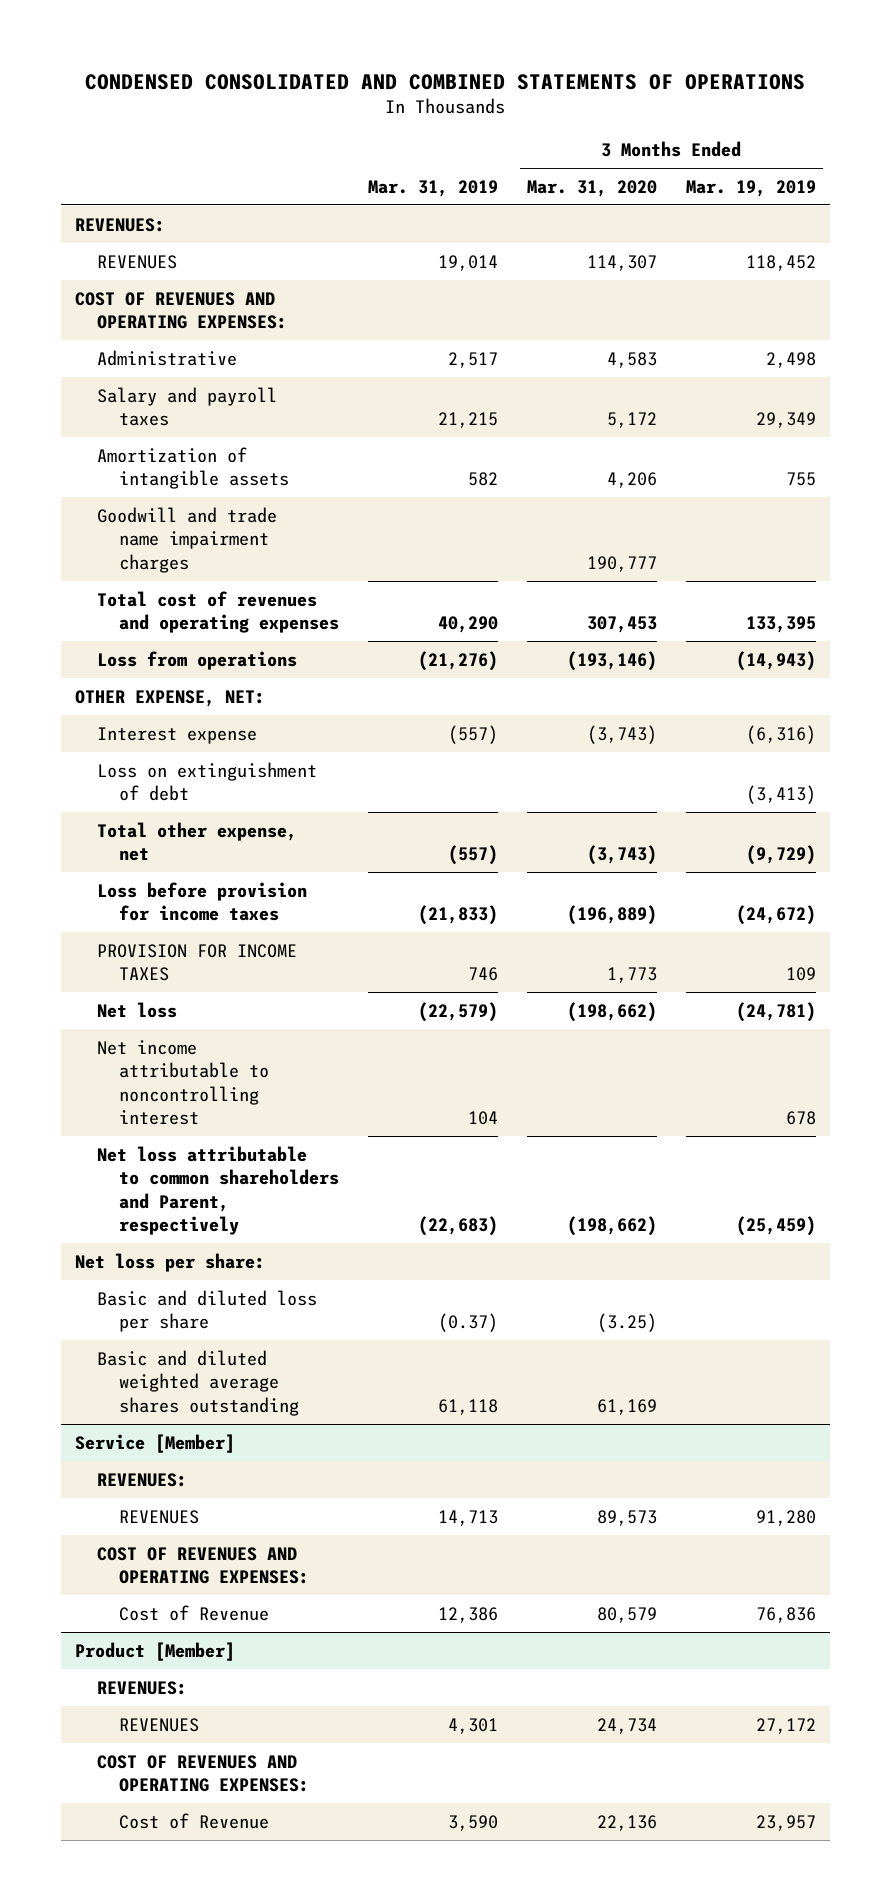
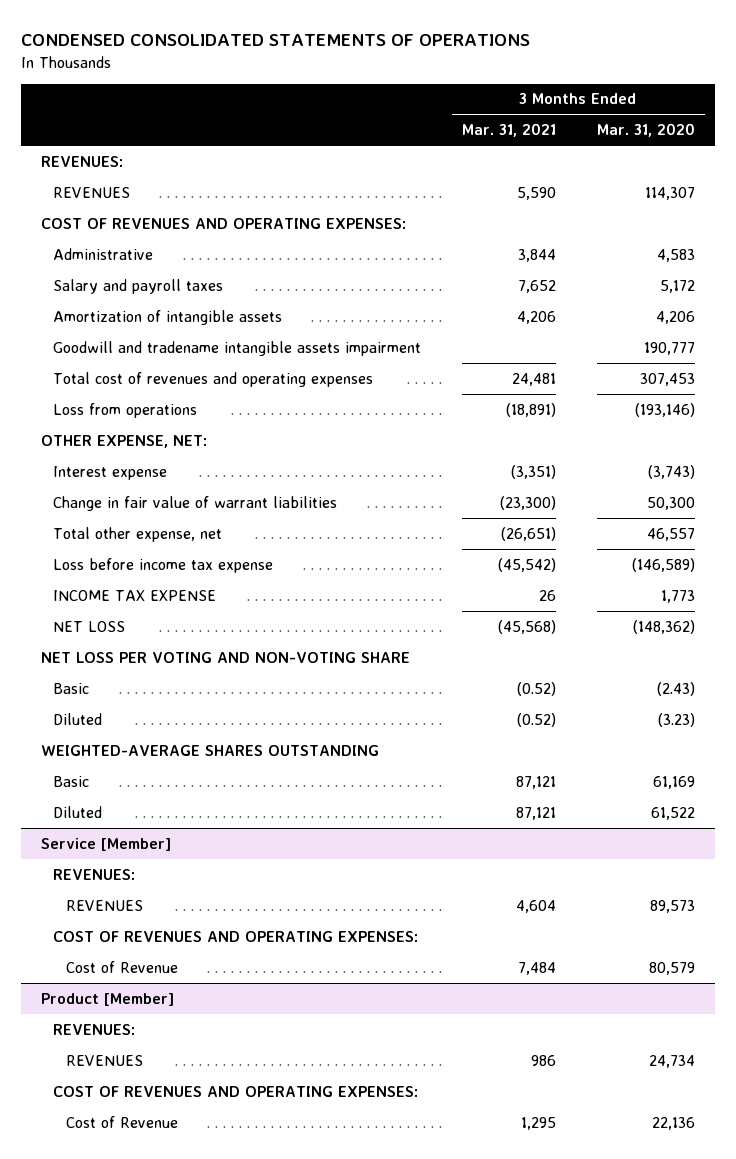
- CONDENSED CONSOLIDATED AND COMBINED STATEMENTS OF OPERATIONS
+ CONDENSED CONSOLIDATED STATEMENTS OF OPERATIONS
- | Mar. 31, 2019 | 3 Months Ended Mar. 31, 2020 | 3 Months Ended Mar. 19, 2019
+ | 3 Months Ended Mar. 31, 2021 | 3 Months Ended Mar. 31, 2020
- Goodwill and trade name impairment charges | | 190,777 |
+ Goodwill and tradename intangible assets impairment | | 190,777
- Loss on extinguishment of debt | | | (3,413)
- Total other expense, net | (557) | (3,743) | (9,729)
- Loss before provision for income taxes | (21,833) | (196,889) | (24,672)
- PROVISION FOR INCOME TAXES | 746 | 1,773 | 109
- Net loss | (22,579) | (198,662) | (24,781)
- Net income attributable to noncontrolling interest | 104 | | 678
- Net loss attributable to common shareholders and Parent, respectively | (22,683) | (198,662) | (25,459)
- Net loss per share:
- Basic and diluted loss per share | (0.37) | (3.25) |
- Basic and diluted weighted average shares outstanding | 61,118 | 61,169 |
+ Change in fair value of warrant liabilities | (23,300) | 50,300
+ Total other expense, net | (26,651) | 46,557
+ Loss before income tax expense | (45,542) | (146,589)
+ INCOME TAX EXPENSE | 26 | 1,773
+ NET LOSS | (45,568) | (148,362)
+ NET LOSS PER VOTING AND NON-VOTING SHARE
+ Basic | (0.52) | (2.43)
+ Diluted | (0.52) | (3.23)
+ WEIGHTED-AVERAGE SHARES OUTSTANDING
+ Basic | 87,121 | 61,169
+ Diluted | 87,121 | 61,522

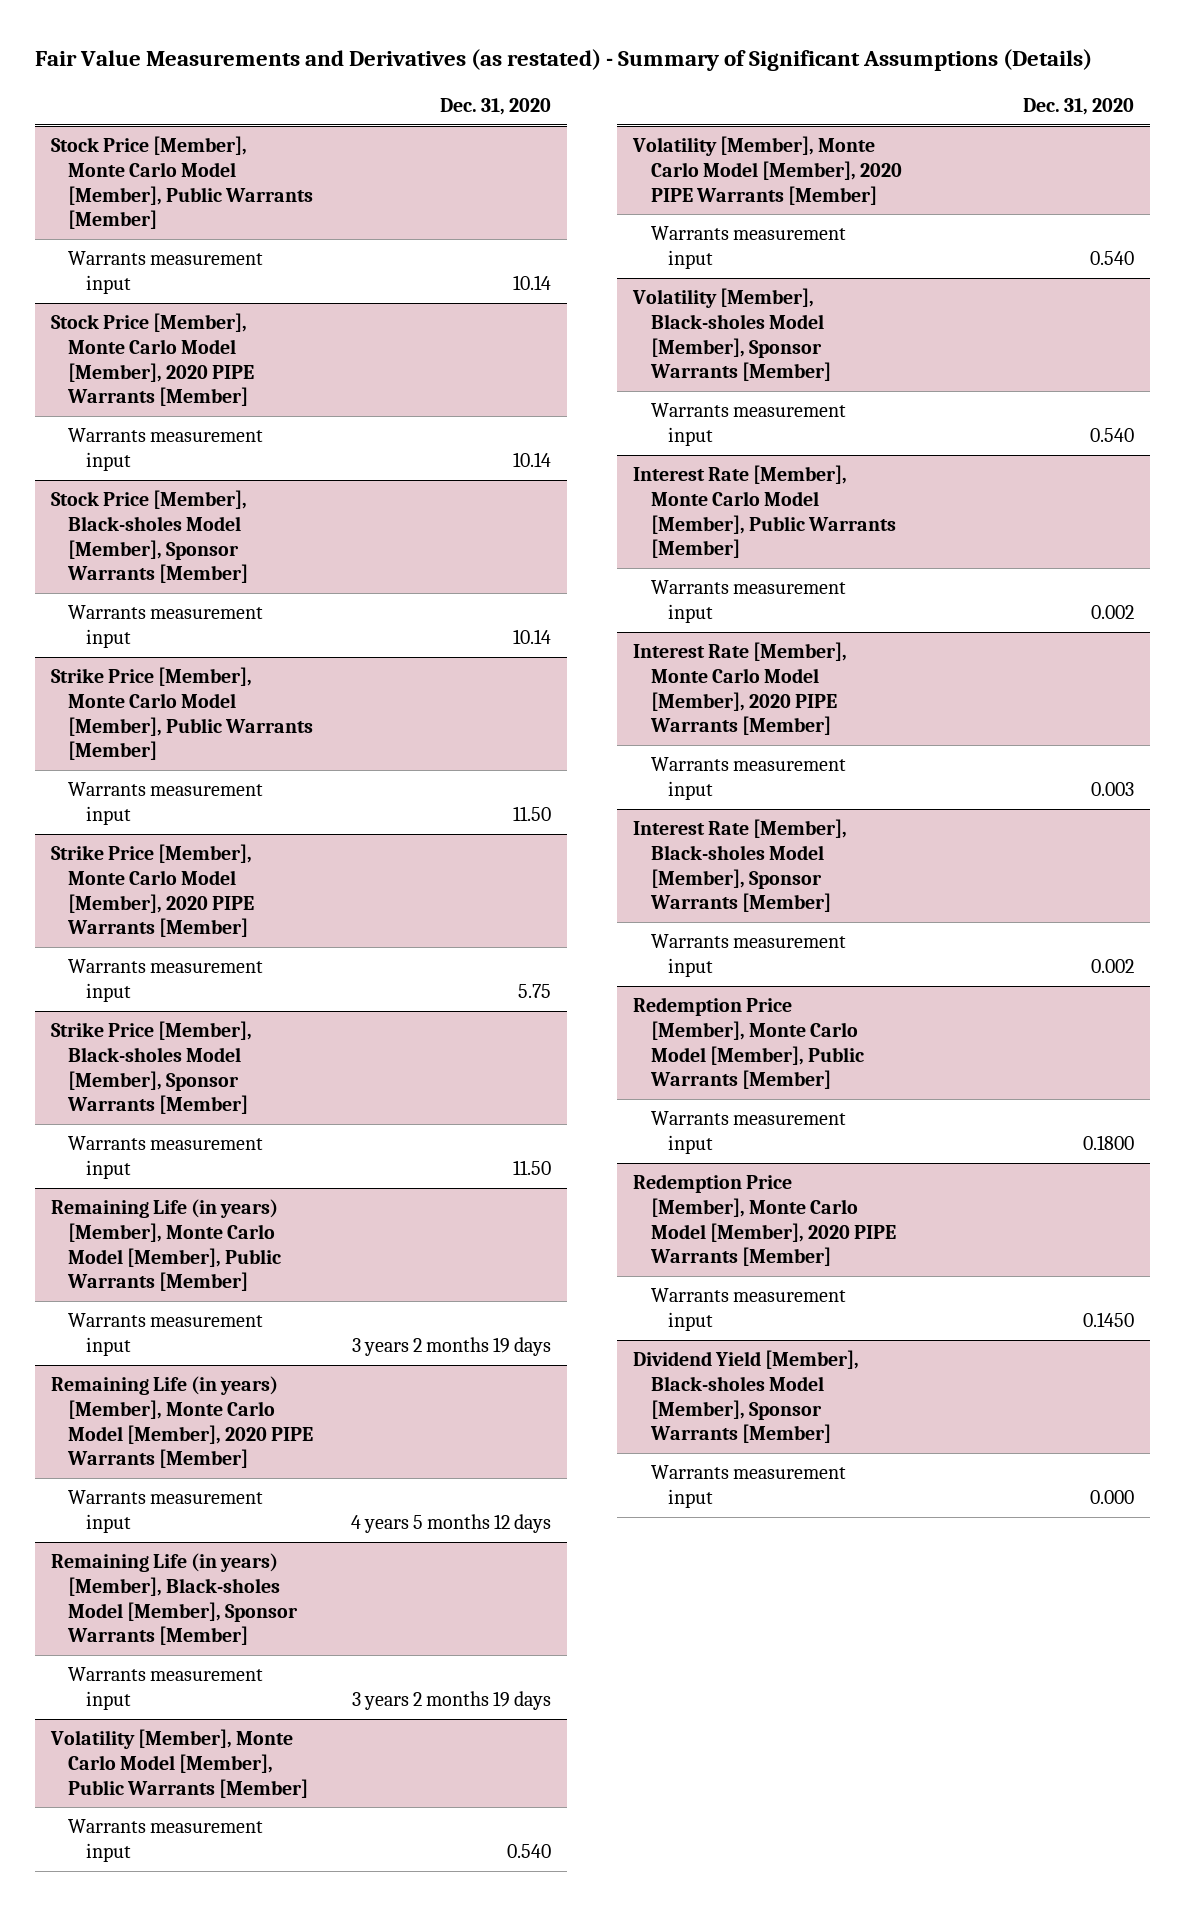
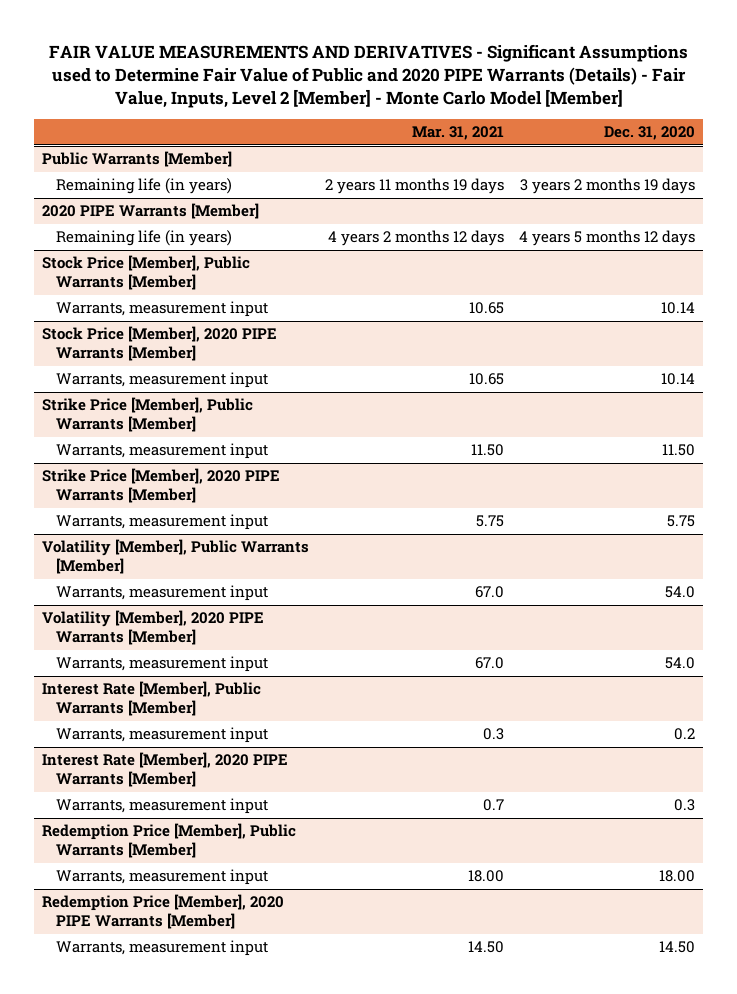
- Fair Value Measurements and Derivatives (as restated) - Summary of Significant Assumptions (Details)
+ FAIR VALUE MEASUREMENTS AND DERIVATIVES - Significant Assumptions used to Determine Fair Value of Public and 2020 PIPE Warrants (Details) - Fair Value, Inputs, Level 2 [Member] - Monte Carlo Model [Member]
- | Dec. 31, 2020
+ | Mar. 31, 2021 | Dec. 31, 2020
- Stock Price [Member], Monte Carlo Model [Member], Public Warrants [Member]
- Warrants measurement input | 10.14
- Stock Price [Member], Monte Carlo Model [Member], 2020 PIPE Warrants [Member]
- Warrants measurement input | 10.14
- Stock Price [Member], Black-sholes Model [Member], Sponsor Warrants [Member]
- Warrants measurement input | 10.14
- Strike Price [Member], Monte Carlo Model [Member], Public Warrants [Member]
- Warrants measurement input | 11.50
- Strike Price [Member], Monte Carlo Model [Member], 2020 PIPE Warrants [Member]
- Warrants measurement input | 5.75
- Strike Price [Member], Black-sholes Model [Member], Sponsor Warrants [Member]
- Warrants measurement input | 11.50
- Remaining Life (in years) [Member], Monte Carlo Model [Member], Public Warrants [Member]
- Warrants measurement input | 3 years 2 months 19 days
- Remaining Life (in years) [Member], Monte Carlo Model [Member], 2020 PIPE Warrants [Member]
- Warrants measurement input | 4 years 5 months 12 days
- Remaining Life (in years) [Member], Black-sholes Model [Member], Sponsor Warrants [Member]
- Warrants measurement input | 3 years 2 months 19 days
- Volatility [Member], Monte Carlo Model [Member], Public Warrants [Member]
- Warrants measurement input | 0.540
- Volatility [Member], Monte Carlo Model [Member], 2020 PIPE Warrants [Member]
- Warrants measurement input | 0.540
- Volatility [Member], Black-sholes Model [Member], Sponsor Warrants [Member]
- Warrants measurement input | 0.540
- Interest Rate [Member], Monte Carlo Model [Member], Public Warrants [Member]
- Warrants measurement input | 0.002
- Interest Rate [Member], Monte Carlo Model [Member], 2020 PIPE Warrants [Member]
- Warrants measurement input | 0.003
- Interest Rate [Member], Black-sholes Model [Member], Sponsor Warrants [Member]
- Warrants measurement input | 0.002
- Redemption Price [Member], Monte Carlo Model [Member], Public Warrants [Member]
- Warrants measurement input | 0.1800
- Redemption Price [Member], Monte Carlo Model [Member], 2020 PIPE Warrants [Member]
- Warrants measurement input | 0.1450
- Dividend Yield [Member], Black-sholes Model [Member], Sponsor Warrants [Member]
- Warrants measurement input | 0.000
+ Public Warrants [Member]
+ Remaining life (in years) | 2 years 11 months 19 days | 3 years 2 months 19 days
+ 2020 PIPE Warrants [Member]
+ Remaining life (in years) | 4 years 2 months 12 days | 4 years 5 months 12 days
+ Stock Price [Member], Public Warrants [Member]
+ Warrants, measurement input | 10.65 | 10.14
+ Stock Price [Member], 2020 PIPE Warrants [Member]
+ Warrants, measurement input | 10.65 | 10.14
+ Strike Price [Member], Public Warrants [Member]
+ Warrants, measurement input | 11.50 | 11.50
+ Strike Price [Member], 2020 PIPE Warrants [Member]
+ Warrants, measurement input | 5.75 | 5.75
+ Volatility [Member], Public Warrants [Member]
+ Warrants, measurement input | 67.0 | 54.0
+ Volatility [Member], 2020 PIPE Warrants [Member]
+ Warrants, measurement input | 67.0 | 54.0
+ Interest Rate [Member], Public Warrants [Member]
+ Warrants, measurement input | 0.3 | 0.2
+ Interest Rate [Member], 2020 PIPE Warrants [Member]
+ Warrants, measurement input | 0.7 | 0.3
+ Redemption Price [Member], Public Warrants [Member]
+ Warrants, measurement input | 18.00 | 18.00
+ Redemption Price [Member], 2020 PIPE Warrants [Member]
+ Warrants, measurement input | 14.50 | 14.50

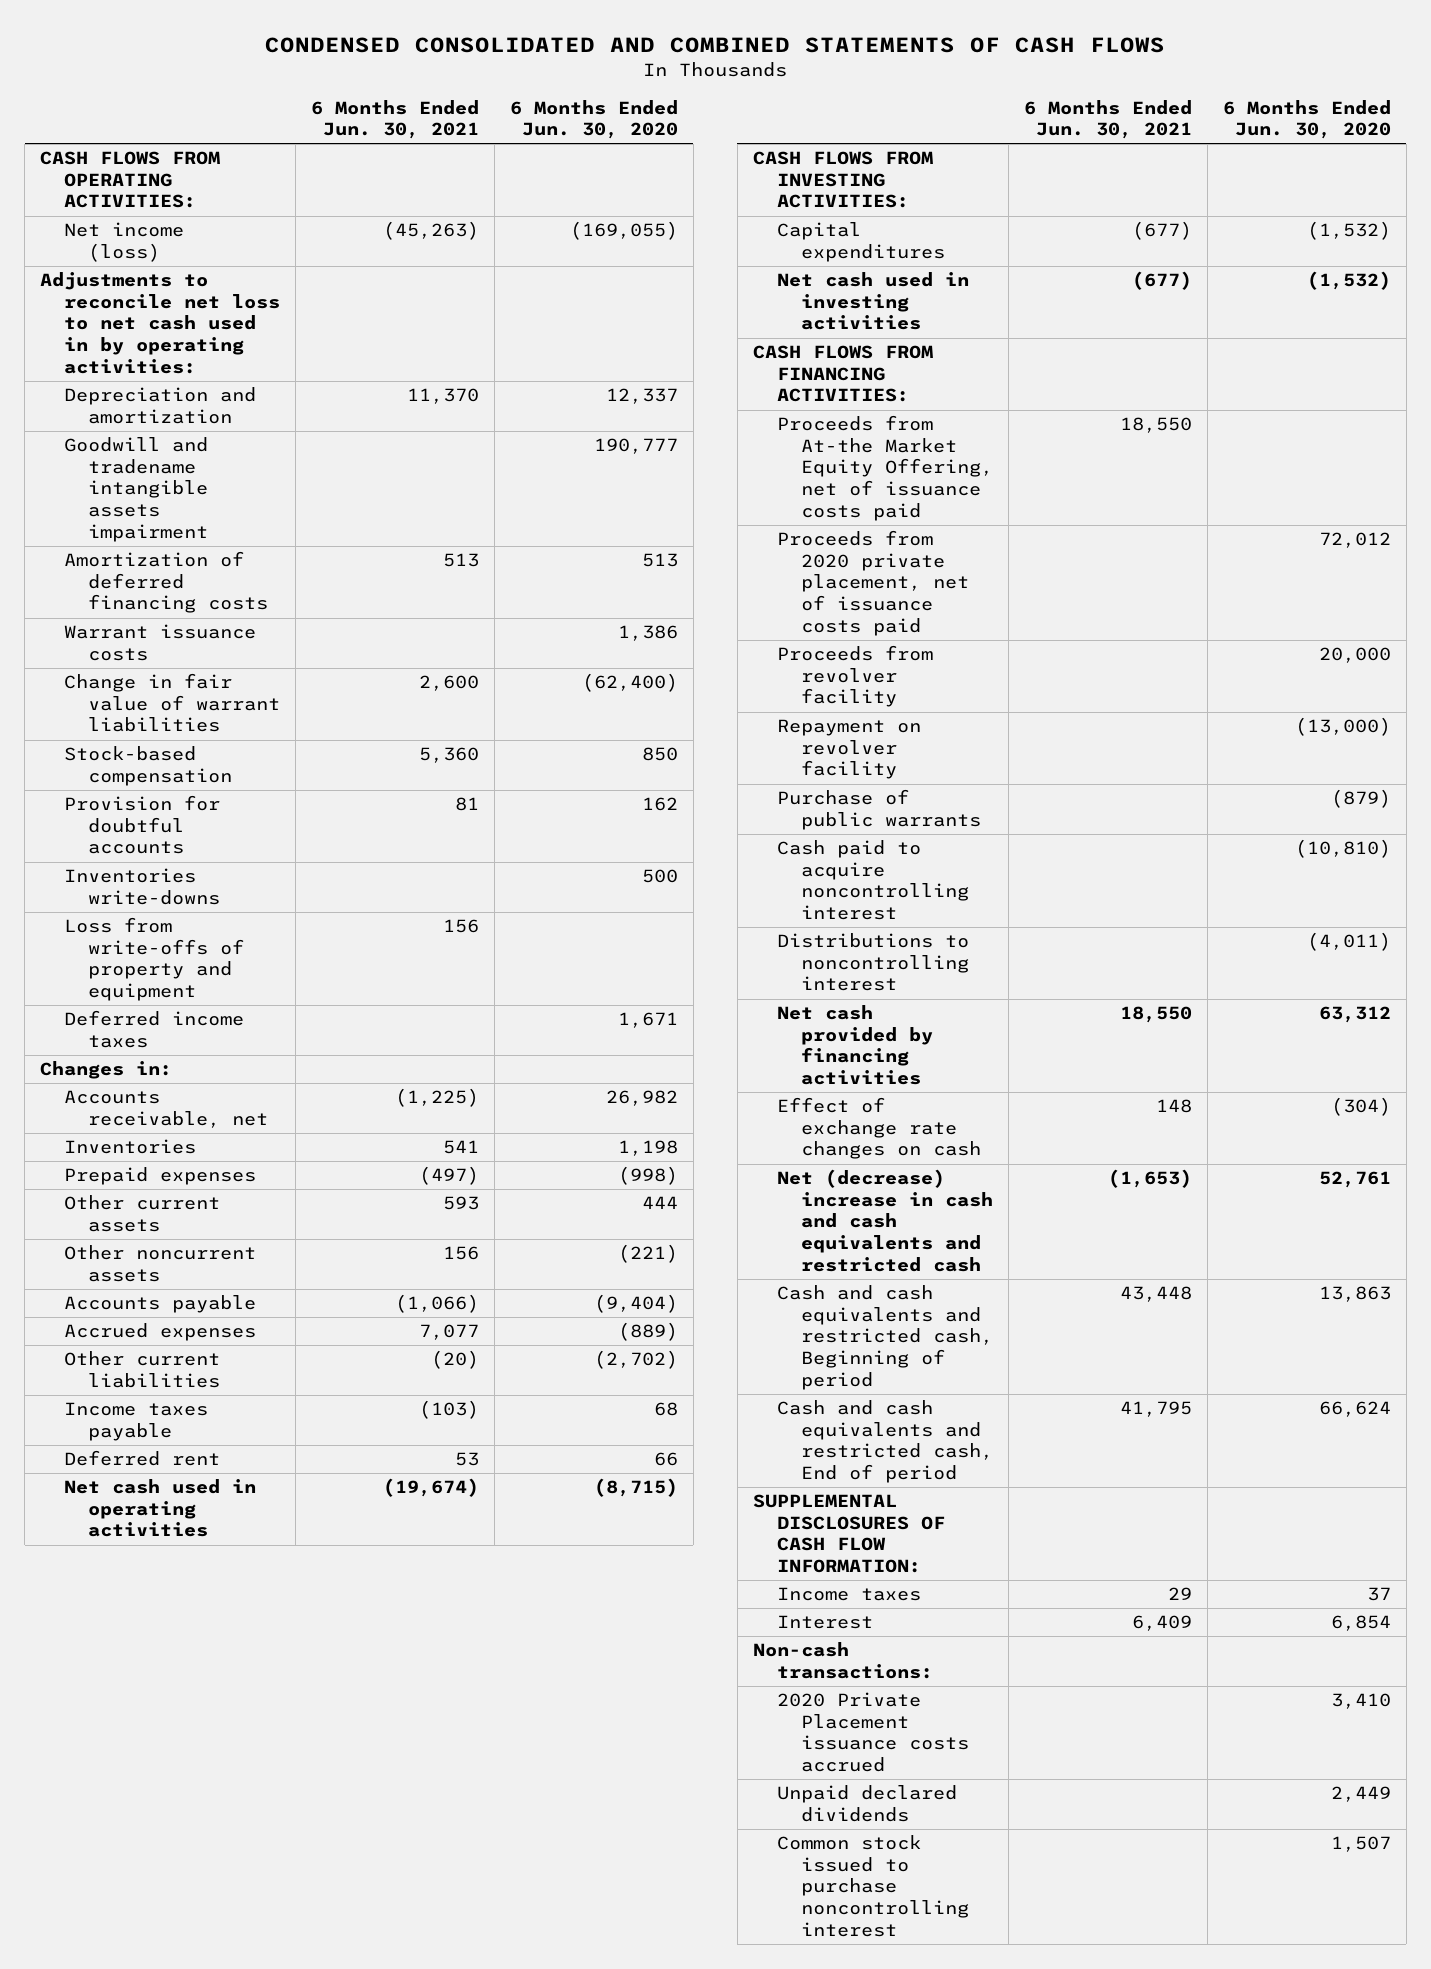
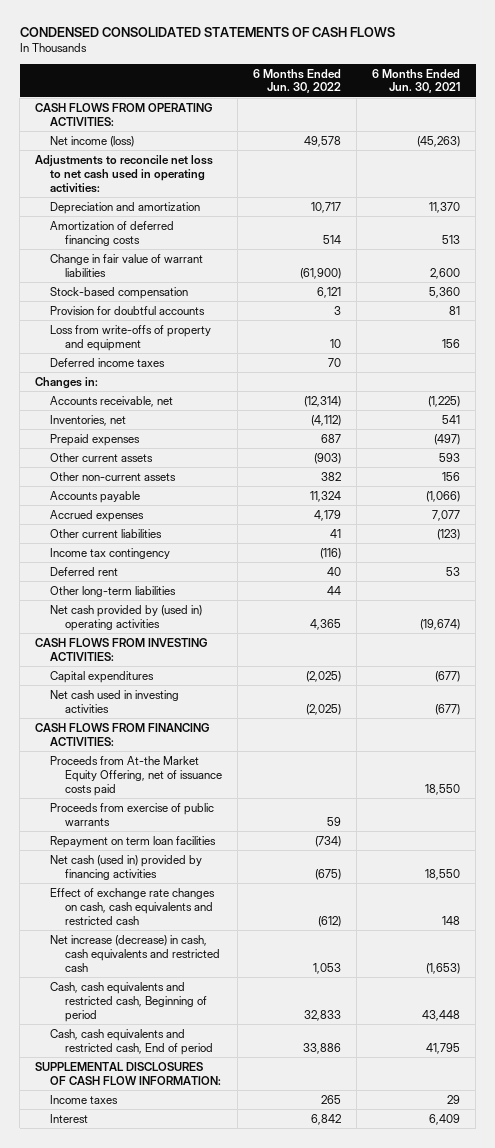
- CONDENSED CONSOLIDATED AND COMBINED STATEMENTS OF CASH FLOWS
+ CONDENSED CONSOLIDATED STATEMENTS OF CASH FLOWS
- | 6 Months Ended Jun. 30, 2021 | 6 Months Ended Jun. 30, 2020
+ | 6 Months Ended Jun. 30, 2022 | 6 Months Ended Jun. 30, 2021
- Adjustments to reconcile net loss to net cash used in by operating activities:
+ Adjustments to reconcile net loss to net cash used in operating activities:
- Goodwill and tradename intangible assets impairment | | 190,777
- Warrant issuance costs | | 1,386
- Inventories write-downs | | 500
- Inventories | 541 | 1,198
+ Inventories, net | (4,112) | 541
- Other noncurrent assets | 156 | (221)
+ Other non-current assets | 382 | 156
- Other current liabilities | (20) | (2,702)
- Income taxes payable | (103) | 68
+ Other current liabilities | 41 | (123)
+ Income tax contingency | (116) |
- Net cash used in operating activities | (19,674) | (8,715)
+ Other long-term liabilities | 44 |
+ Net cash provided by (used in) operating activities | 4,365 | (19,674)
- Proceeds from 2020 private placement, net of issuance costs paid | | 72,012
- Proceeds from revolver facility | | 20,000
- Repayment on revolver facility | | (13,000)
- Purchase of public warrants | | (879)
- Cash paid to acquire noncontrolling interest | | (10,810)
- Distributions to noncontrolling interest | | (4,011)
- Net cash provided by financing activities | 18,550 | 63,312
- Effect of exchange rate changes on cash | 148 | (304)
- Net (decrease) increase in cash and cash equivalents and restricted cash | (1,653) | 52,761
- Cash and cash equivalents and restricted cash, Beginning of period | 43,448 | 13,863
- Cash and cash equivalents and restricted cash, End of period | 41,795 | 66,624
+ Proceeds from exercise of public warrants | 59 |
+ Repayment on term loan facilities | (734) |
+ Net cash (used in) provided by financing activities | (675) | 18,550
+ Effect of exchange rate changes on cash, cash equivalents and restricted cash | (612) | 148
+ Net increase (decrease) in cash, cash equivalents and restricted cash | 1,053 | (1,653)
+ Cash, cash equivalents and restricted cash, Beginning of period | 32,833 | 43,448
+ Cash, cash equivalents and restricted cash, End of period | 33,886 | 41,795
- Non-cash transactions:
- 2020 Private Placement issuance costs accrued | | 3,410
- Unpaid declared dividends | | 2,449
- Common stock issued to purchase noncontrolling interest | | 1,507

